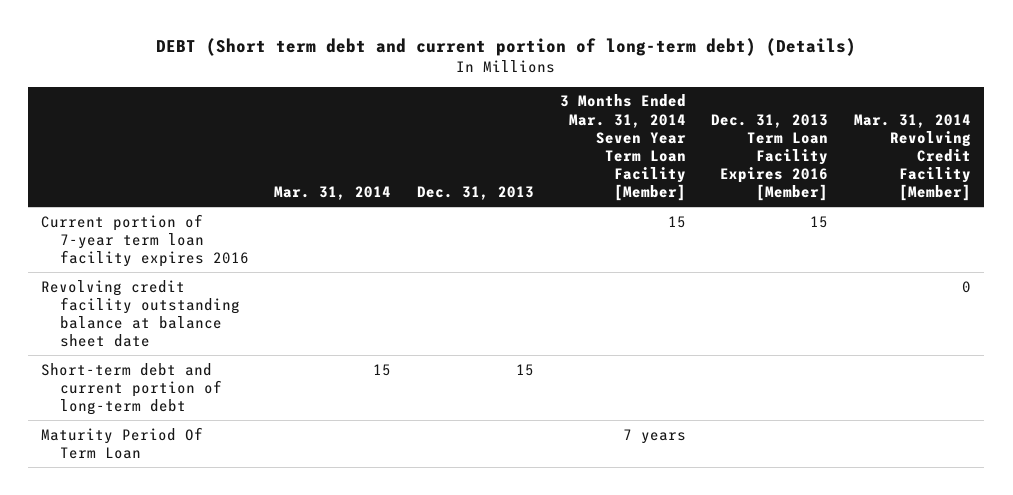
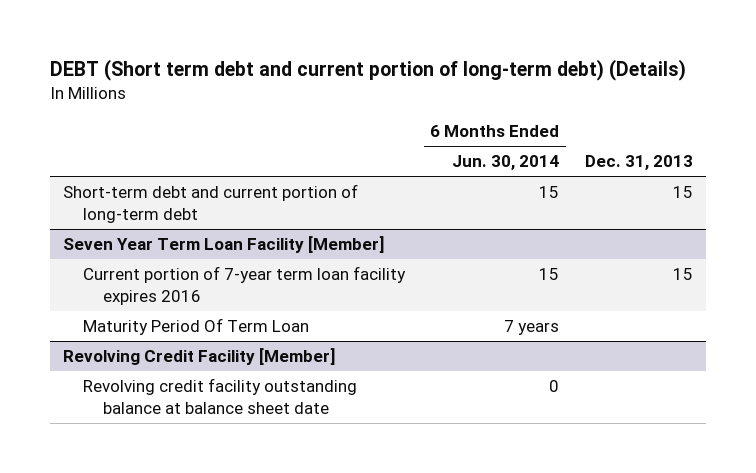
- | Mar. 31, 2014 | Dec. 31, 2013 | 3 Months Ended Mar. 31, 2014 Seven Year Term Loan Facility [Member] | Dec. 31, 2013 Term Loan Facility Expires 2016 [Member] | Mar. 31, 2014 Revolving Credit Facility [Member]
+ | 6 Months Ended Jun. 30, 2014 | Dec. 31, 2013
- Current portion of 7-year term loan facility expires 2016 | | | 15 | 15 |
- Revolving credit facility outstanding balance at balance sheet date | | | | | 0
- Maturity Period Of Term Loan | | | 7 years | |
+ Seven Year Term Loan Facility [Member]
+ Current portion of 7-year term loan facility expires 2016 | 15 | 15
+ Maturity Period Of Term Loan | 7 years |
+ Revolving Credit Facility [Member]
+ Revolving credit facility outstanding balance at balance sheet date | 0 |

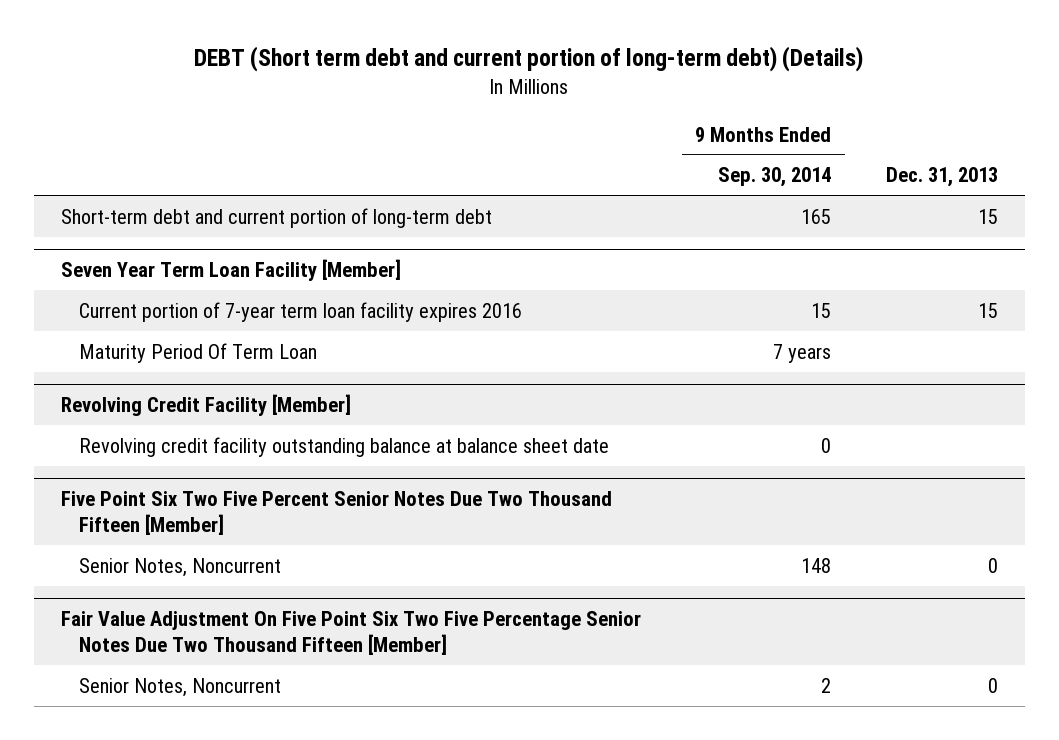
- | 6 Months Ended Jun. 30, 2014 | Dec. 31, 2013
+ | 9 Months Ended Sep. 30, 2014 | Dec. 31, 2013
+ Five Point Six Two Five Percent Senior Notes Due Two Thousand Fifteen [Member]
+ Senior Notes, Noncurrent | 148 | 0
+ Fair Value Adjustment On Five Point Six Two Five Percentage Senior Notes Due Two Thousand Fifteen [Member]
+ Senior Notes, Noncurrent | 2 | 0

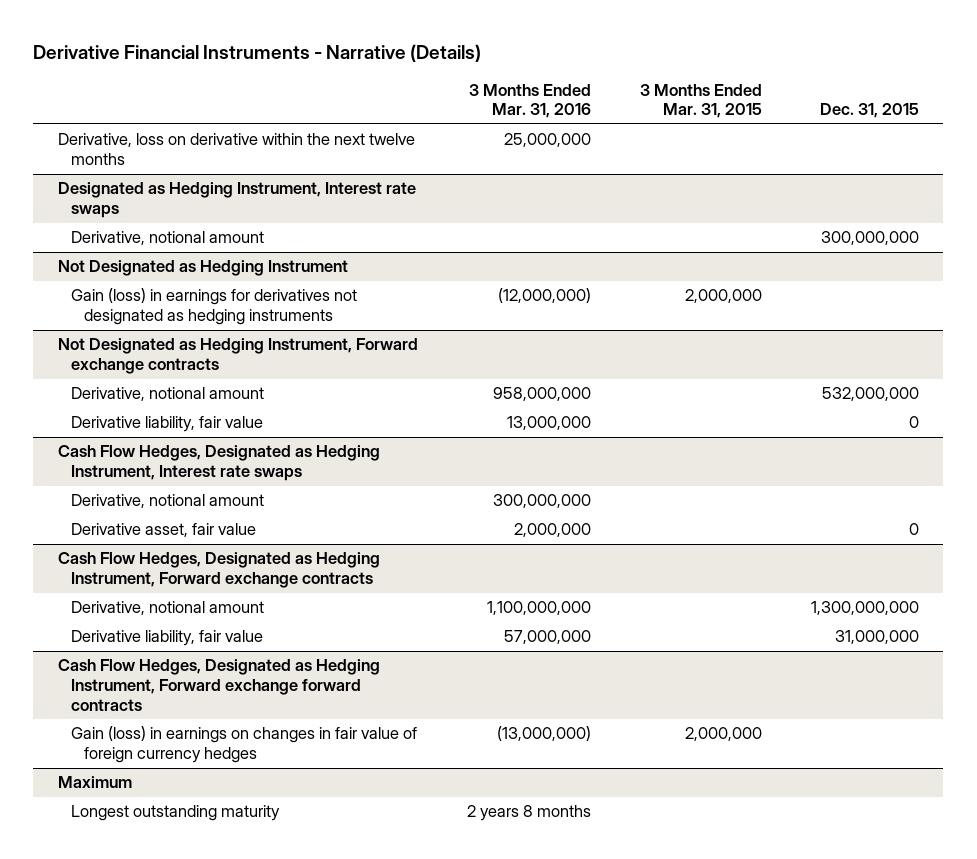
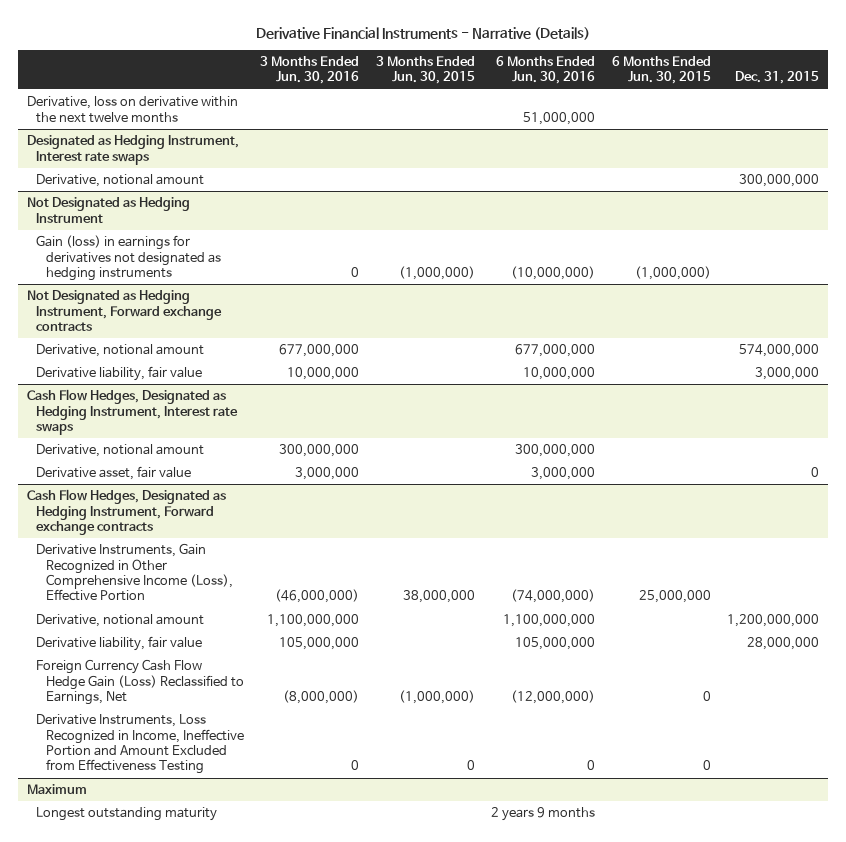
- | 3 Months Ended Mar. 31, 2016 | 3 Months Ended Mar. 31, 2015 | Dec. 31, 2015
+ | 3 Months Ended Jun. 30, 2016 | 3 Months Ended Jun. 30, 2015 | 6 Months Ended Jun. 30, 2016 | 6 Months Ended Jun. 30, 2015 | Dec. 31, 2015
@ Not Designated as Hedging Instrument, Forward exchange contracts
- Derivative, notional amount | 958,000,000 | | 532,000,000
- Derivative liability, fair value | 13,000,000 | | 0
+ Derivative, notional amount | 677,000,000 | | 677,000,000 | | 574,000,000
+ Derivative liability, fair value | 10,000,000 | | 10,000,000 | | 3,000,000
@ Cash Flow Hedges, Designated as Hedging Instrument, Forward exchange contracts
- Derivative, notional amount | 1,100,000,000 | | 1,300,000,000
- Derivative liability, fair value | 57,000,000 | | 31,000,000
- Cash Flow Hedges, Designated as Hedging Instrument, Forward exchange forward contracts
- Gain (loss) in earnings on changes in fair value of foreign currency hedges | (13,000,000) | 2,000,000 |
@ Cash Flow Hedges, Designated as Hedging Instrument, Forward exchange contracts
+ Derivative Instruments, Gain Recognized in Other Comprehensive Income (Loss), Effective Portion | (46,000,000) | 38,000,000 | (74,000,000) | 25,000,000 |
+ Derivative, notional amount | 1,100,000,000 | | 1,100,000,000 | | 1,200,000,000
+ Derivative liability, fair value | 105,000,000 | | 105,000,000 | | 28,000,000
+ Foreign Currency Cash Flow Hedge Gain (Loss) Reclassified to Earnings, Net | (8,000,000) | (1,000,000) | (12,000,000) | 0 |
+ Derivative Instruments, Loss Recognized in Income, Ineffective Portion and Amount Excluded from Effectiveness Testing | 0 | 0 | 0 | 0 |

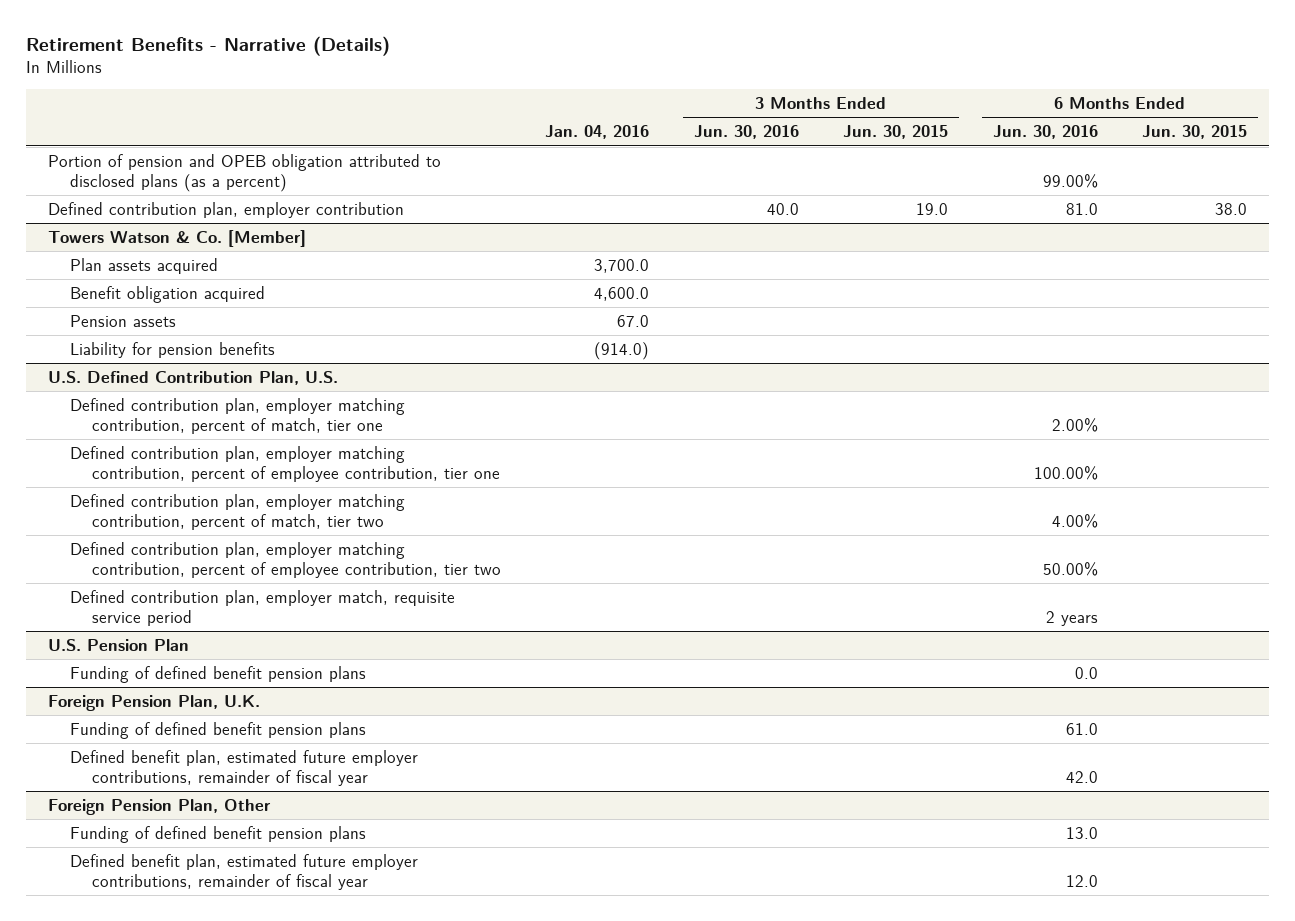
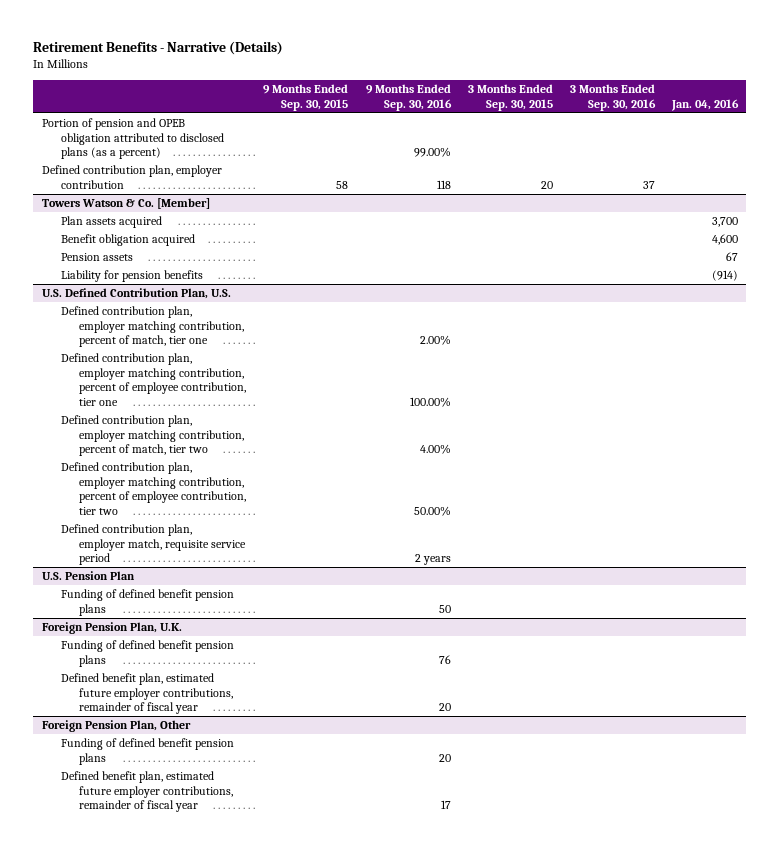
- | Jan. 04, 2016 | 3 Months Ended Jun. 30, 2016 | 3 Months Ended Jun. 30, 2015 | 6 Months Ended Jun. 30, 2016 | 6 Months Ended Jun. 30, 2015
+ | 9 Months Ended Sep. 30, 2015 | 9 Months Ended Sep. 30, 2016 | 3 Months Ended Sep. 30, 2015 | 3 Months Ended Sep. 30, 2016 | Jan. 04, 2016
@ Towers Watson & Co. [Member]
- Plan assets acquired | 3,700.0 | | | |
- Benefit obligation acquired | 4,600.0 | | | |
- Pension assets | 67.0 | | | |
- Liability for pension benefits | (914.0) | | | |
+ Plan assets acquired | | | | | 3,700
+ Benefit obligation acquired | | | | | 4,600
+ Pension assets | | | | | 67
+ Liability for pension benefits | | | | | (914)

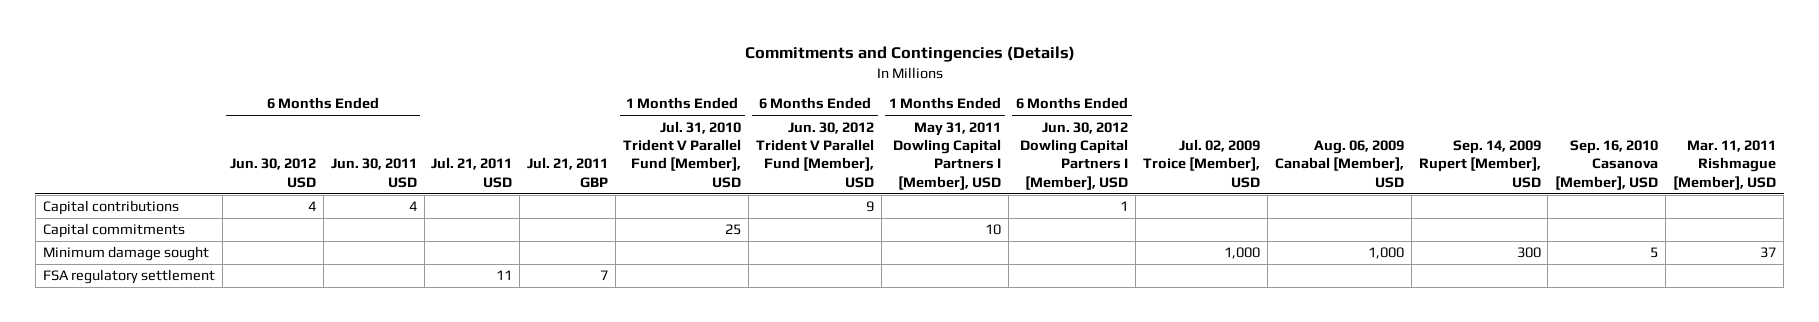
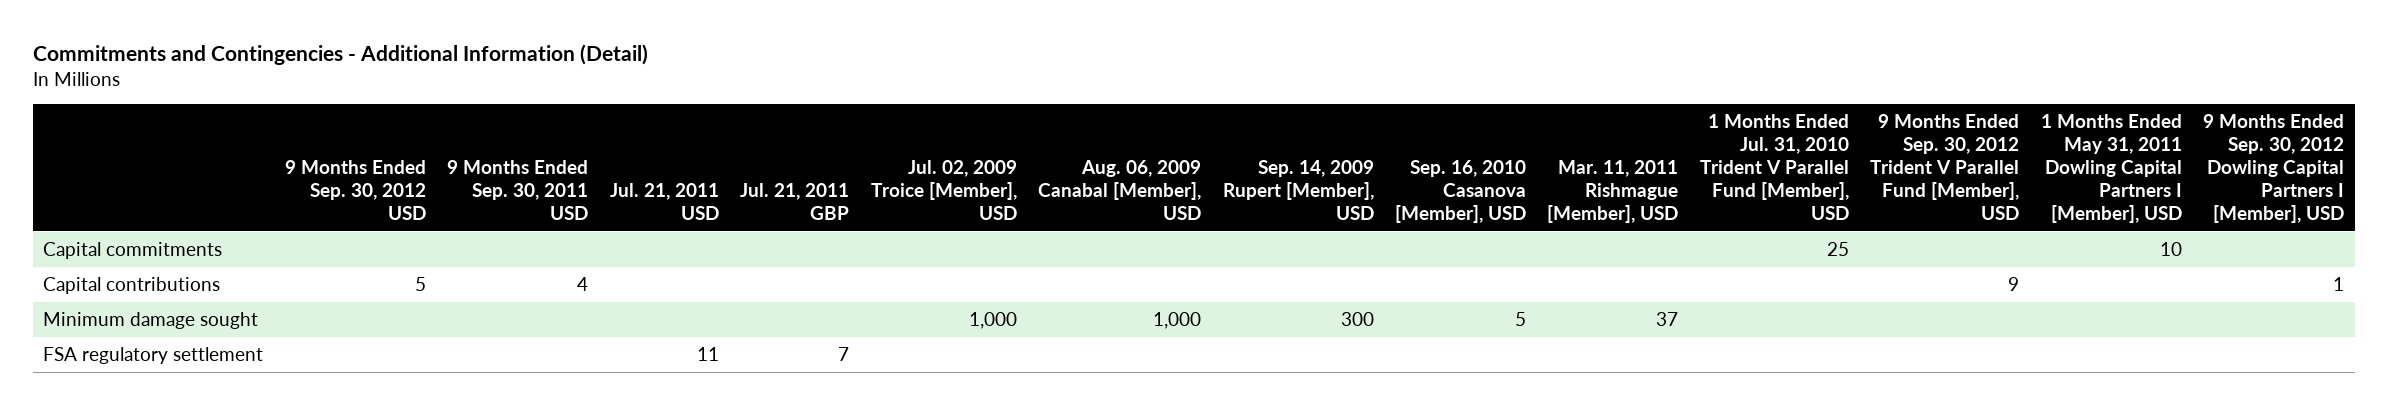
- Commitments and Contingencies (Details)
+ Commitments and Contingencies - Additional Information (Detail)
- | 6 Months Ended Jun. 30, 2012 USD | 6 Months Ended Jun. 30, 2011 USD | Jul. 21, 2011 USD | Jul. 21, 2011 GBP | 1 Months Ended Jul. 31, 2010 Trident V Parallel Fund [Member], USD | 6 Months Ended Jun. 30, 2012 Trident V Parallel Fund [Member], USD | 1 Months Ended May 31, 2011 Dowling Capital Partners I [Member], USD | 6 Months Ended Jun. 30, 2012 Dowling Capital Partners I [Member], USD | Jul. 02, 2009 Troice [Member], USD | Aug. 06, 2009 Canabal [Member], USD | Sep. 14, 2009 Rupert [Member], USD | Sep. 16, 2010 Casanova [Member], USD | Mar. 11, 2011 Rishmague [Member], USD
+ | 9 Months Ended Sep. 30, 2012 USD | 9 Months Ended Sep. 30, 2011 USD | Jul. 21, 2011 USD | Jul. 21, 2011 GBP | Jul. 02, 2009 Troice [Member], USD | Aug. 06, 2009 Canabal [Member], USD | Sep. 14, 2009 Rupert [Member], USD | Sep. 16, 2010 Casanova [Member], USD | Mar. 11, 2011 Rishmague [Member], USD | 1 Months Ended Jul. 31, 2010 Trident V Parallel Fund [Member], USD | 9 Months Ended Sep. 30, 2012 Trident V Parallel Fund [Member], USD | 1 Months Ended May 31, 2011 Dowling Capital Partners I [Member], USD | 9 Months Ended Sep. 30, 2012 Dowling Capital Partners I [Member], USD
moved down: Capital contributions | 5 | 4 | | | | | | | | | 9 | | 1

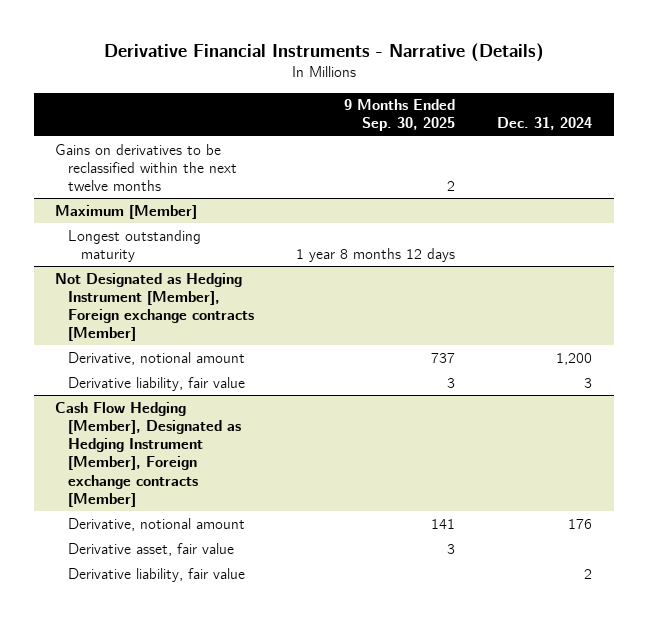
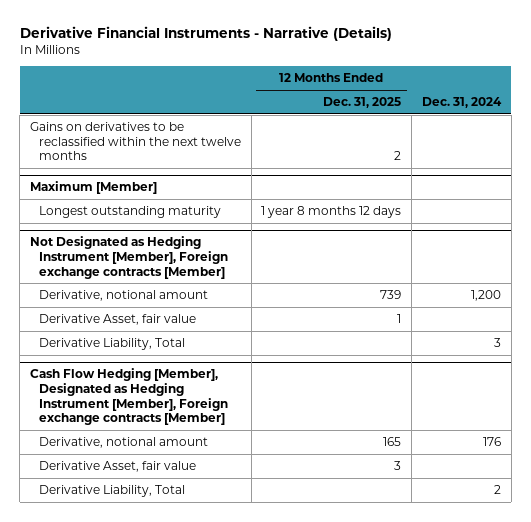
- | 9 Months Ended Sep. 30, 2025 | Dec. 31, 2024
+ | 12 Months Ended Dec. 31, 2025 | Dec. 31, 2024
@ Not Designated as Hedging Instrument [Member], Foreign exchange contracts [Member]
- Derivative liability, fair value | 3 | 3
+ Derivative Asset, fair value | 1 |
+ Derivative Liability, Total | | 3
@ Cash Flow Hedging [Member], Designated as Hedging Instrument [Member], Foreign exchange contracts [Member]
- Derivative asset, fair value | 3 |
- Derivative liability, fair value | | 2
+ Derivative Asset, fair value | 3 |
+ Derivative Liability, Total | | 2

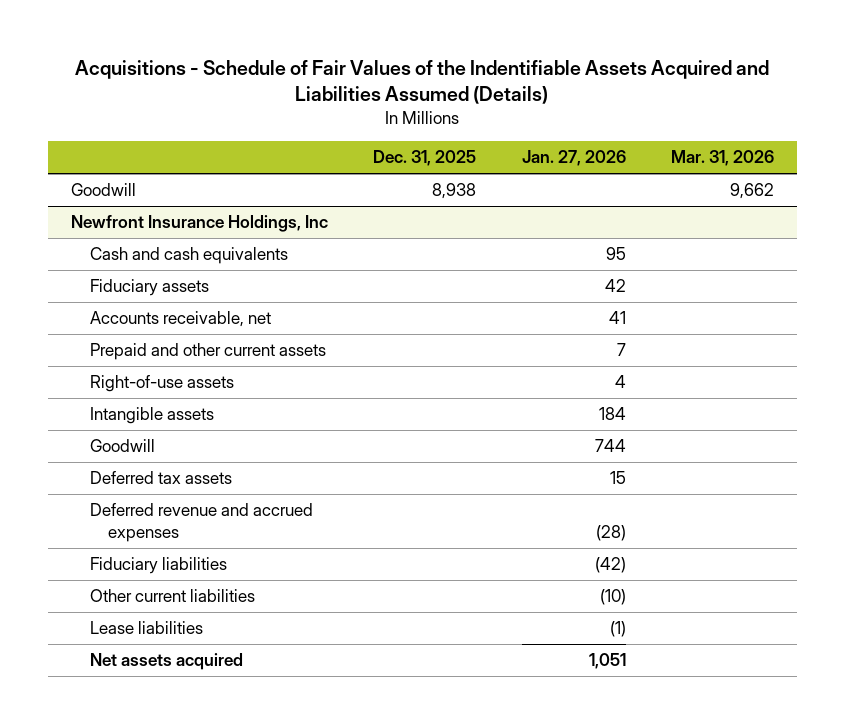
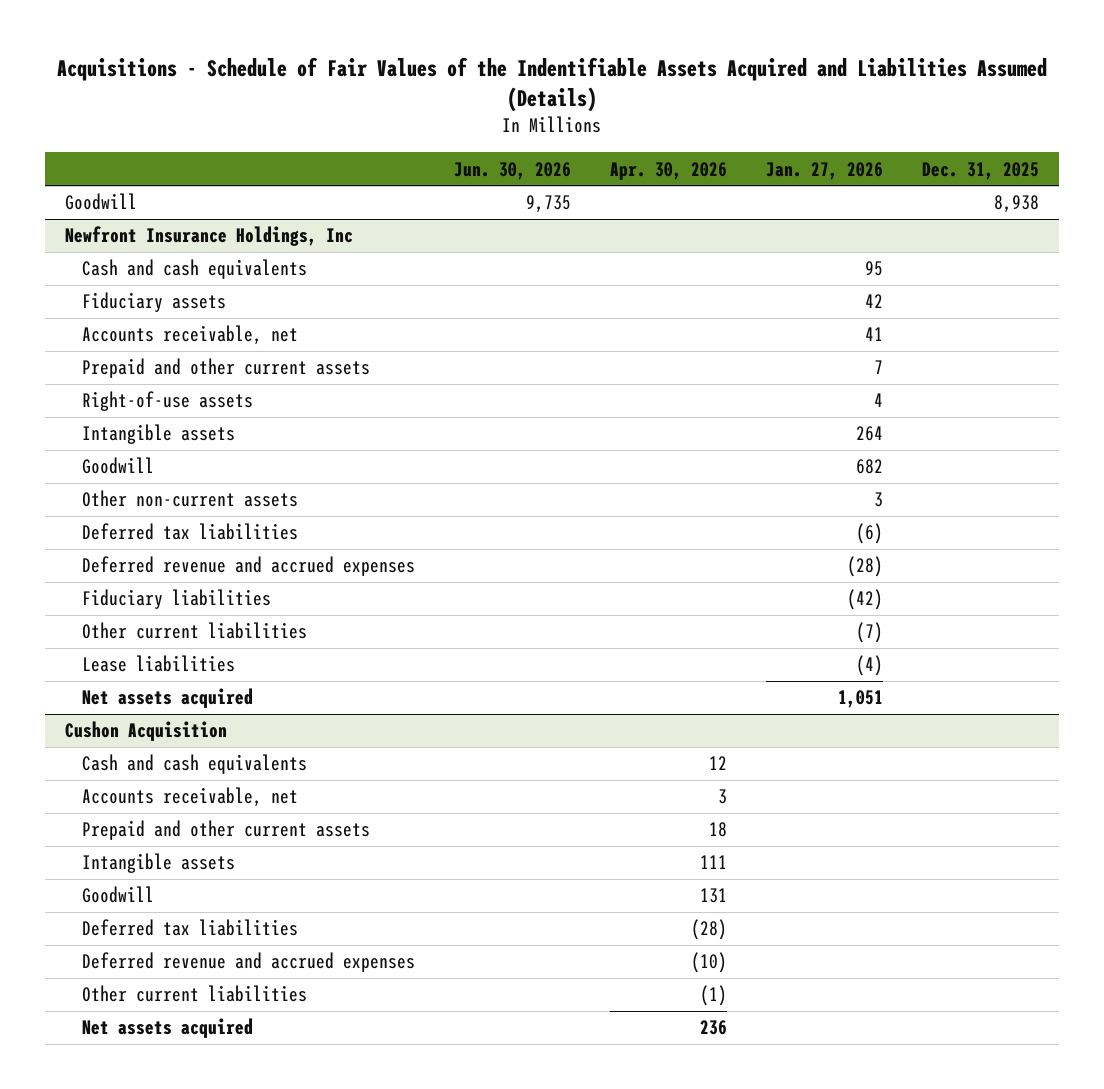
- | Dec. 31, 2025 | Jan. 27, 2026 | Mar. 31, 2026
+ | Jun. 30, 2026 | Apr. 30, 2026 | Jan. 27, 2026 | Dec. 31, 2025
@ Newfront Insurance Holdings, Inc
- Intangible assets | | 184 |
- Goodwill | | 744 |
- Deferred tax assets | | 15 |
+ Intangible assets | | | 264 |
+ Goodwill | | | 682 |
+ Other non-current assets | | | 3 |
+ Deferred tax liabilities | | | (6) |
- Other current liabilities | | (10) |
- Lease liabilities | | (1) |
+ Other current liabilities | | | (7) |
+ Lease liabilities | | | (4) |
+ Cushon Acquisition
+ Cash and cash equivalents | | 12 | |
+ Accounts receivable, net | | 3 | |
+ Prepaid and other current assets | | 18 | |
+ Intangible assets | | 111 | |
+ Goodwill | | 131 | |
+ Deferred tax liabilities | | (28) | |
+ Deferred revenue and accrued expenses | | (10) | |
+ Other current liabilities | | (1) | |
+ Net assets acquired | | 236 | |

